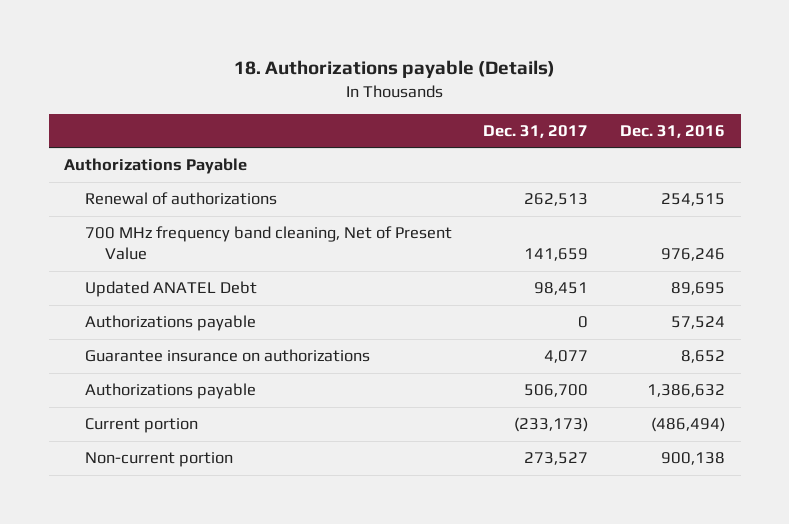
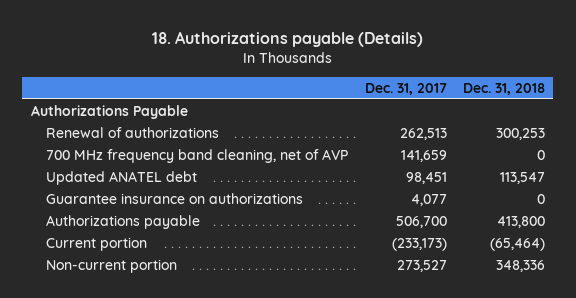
- | Dec. 31, 2017 | Dec. 31, 2016
+ | Dec. 31, 2017 | Dec. 31, 2018
- 700 MHz frequency band cleaning, Net of Present Value | 141,659 | 976,246
- Updated ANATEL Debt | 98,451 | 89,695
- Authorizations payable | 0 | 57,524
+ 700 MHz frequency band cleaning, net of AVP | 141,659 | 0
+ Updated ANATEL debt | 98,451 | 113,547

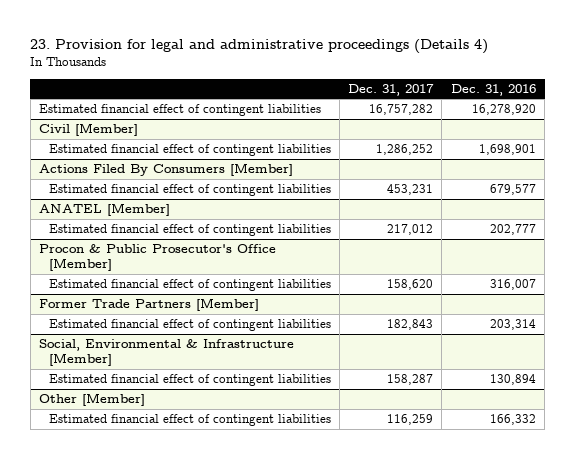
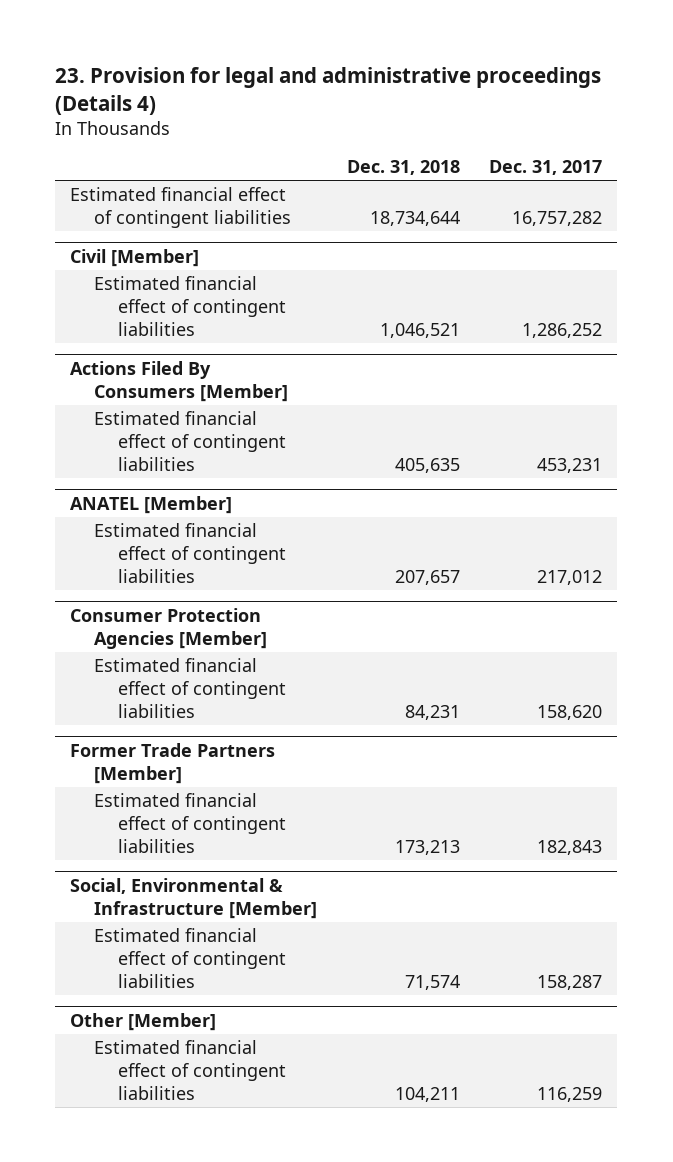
- | Dec. 31, 2017 | Dec. 31, 2016
+ | Dec. 31, 2018 | Dec. 31, 2017
- Procon & Public Prosecutor's Office [Member]
+ Consumer Protection Agencies [Member]

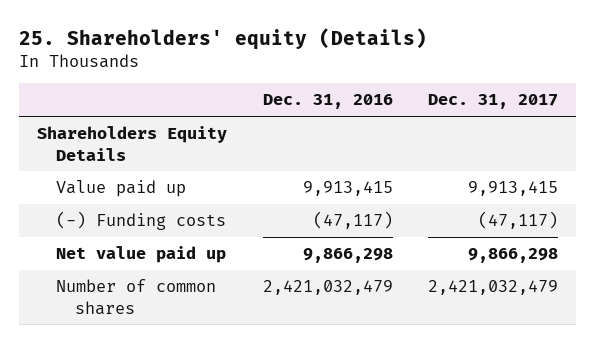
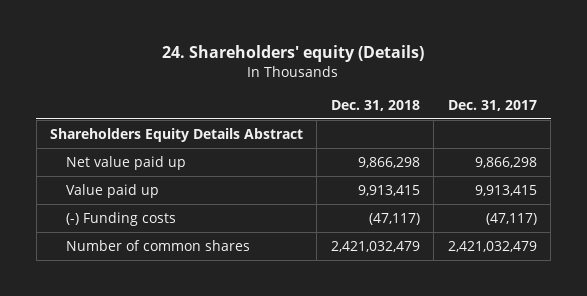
- 25. Shareholders' equity (Details)
+ 24. Shareholders' equity (Details)
- | Dec. 31, 2016 | Dec. 31, 2017
+ | Dec. 31, 2018 | Dec. 31, 2017
- Shareholders Equity Details
+ Shareholders Equity Details Abstract
moved up: Net value paid up | 9,866,298 | 9,866,298

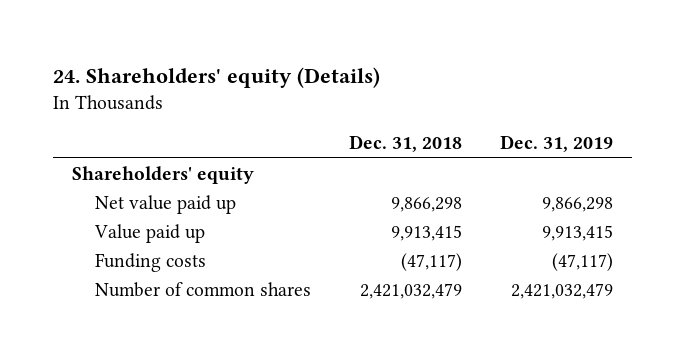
- | Dec. 31, 2018 | Dec. 31, 2017
+ | Dec. 31, 2018 | Dec. 31, 2019
- Shareholders Equity Details Abstract
+ Shareholders' equity
- (-) Funding costs | (47,117) | (47,117)
+ Funding costs | (47,117) | (47,117)

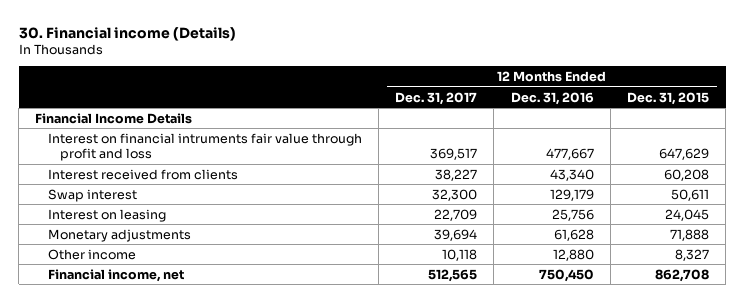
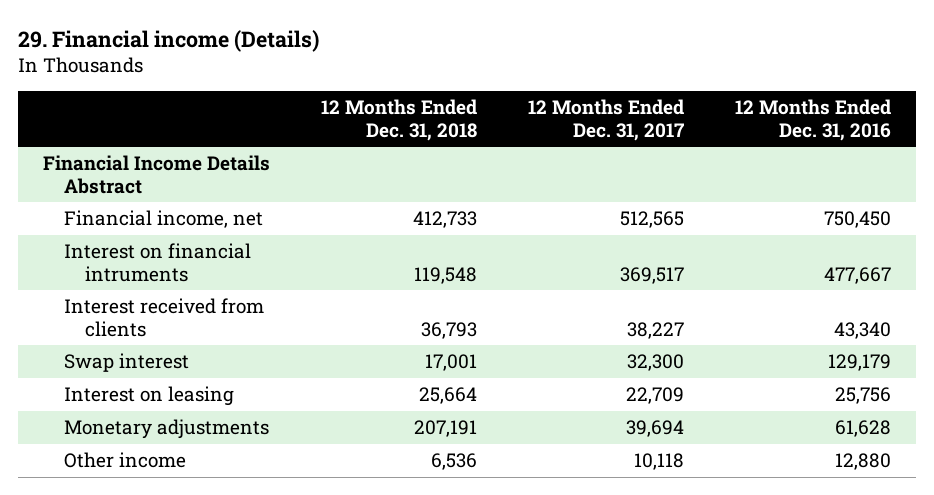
- 30. Financial income (Details)
+ 29. Financial income (Details)
- | 12 Months Ended Dec. 31, 2017 | 12 Months Ended Dec. 31, 2016 | 12 Months Ended Dec. 31, 2015
+ | 12 Months Ended Dec. 31, 2018 | 12 Months Ended Dec. 31, 2017 | 12 Months Ended Dec. 31, 2016
- Financial Income Details
- Interest on financial intruments fair value through profit and loss | 369,517 | 477,667 | 647,629
+ Financial Income Details Abstract
moved up: Financial income, net | 412,733 | 512,565 | 750,450
+ Interest on financial intruments | 119,548 | 369,517 | 477,667

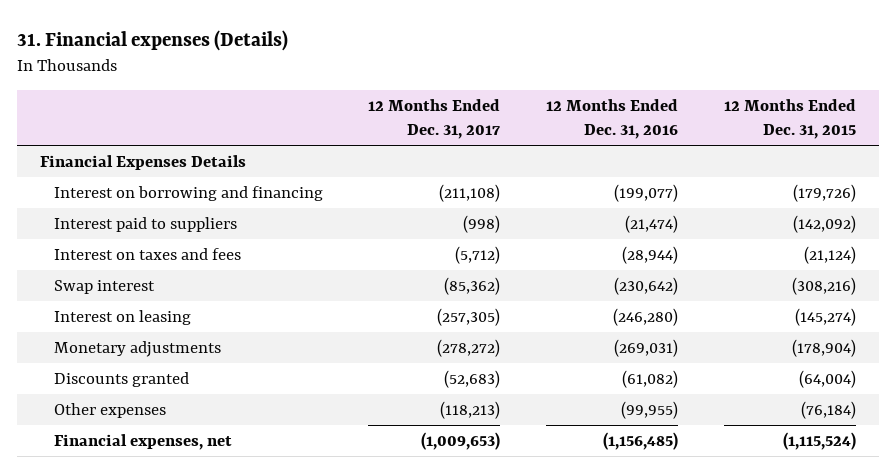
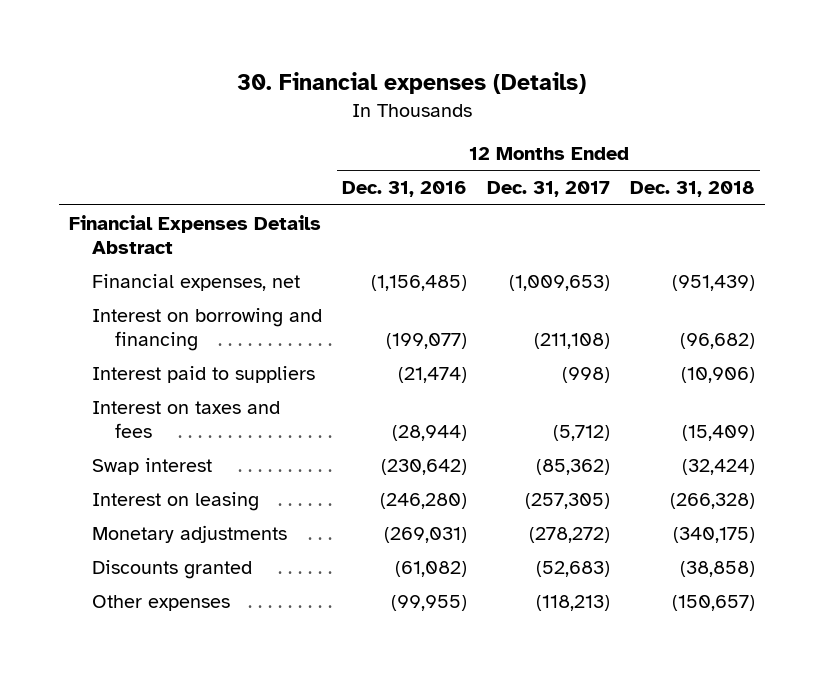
- 31. Financial expenses (Details)
+ 30. Financial expenses (Details)
- | 12 Months Ended Dec. 31, 2017 | 12 Months Ended Dec. 31, 2016 | 12 Months Ended Dec. 31, 2015
+ | 12 Months Ended Dec. 31, 2016 | 12 Months Ended Dec. 31, 2017 | 12 Months Ended Dec. 31, 2018
- Financial Expenses Details
+ Financial Expenses Details Abstract
moved up: Financial expenses, net | (1,156,485) | (1,009,653) | (951,439)

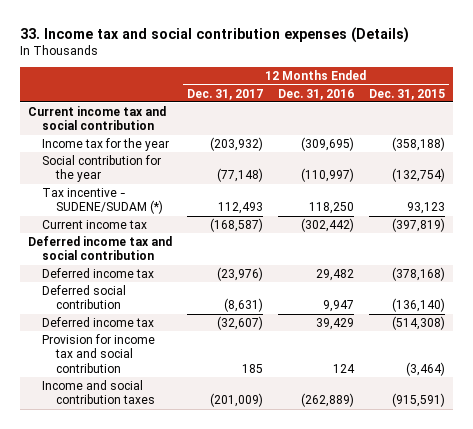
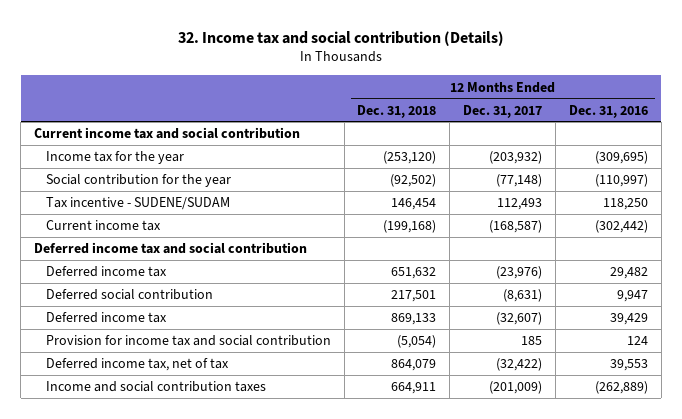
- 33. Income tax and social contribution expenses (Details)
+ 32. Income tax and social contribution (Details)
- | 12 Months Ended Dec. 31, 2017 | 12 Months Ended Dec. 31, 2016 | 12 Months Ended Dec. 31, 2015
+ | 12 Months Ended Dec. 31, 2018 | 12 Months Ended Dec. 31, 2017 | 12 Months Ended Dec. 31, 2016
- Tax incentive - SUDENE/SUDAM (*) | 112,493 | 118,250 | 93,123
+ Tax incentive - SUDENE/SUDAM | 146,454 | 112,493 | 118,250
+ Deferred income tax, net of tax | 864,079 | (32,422) | 39,553

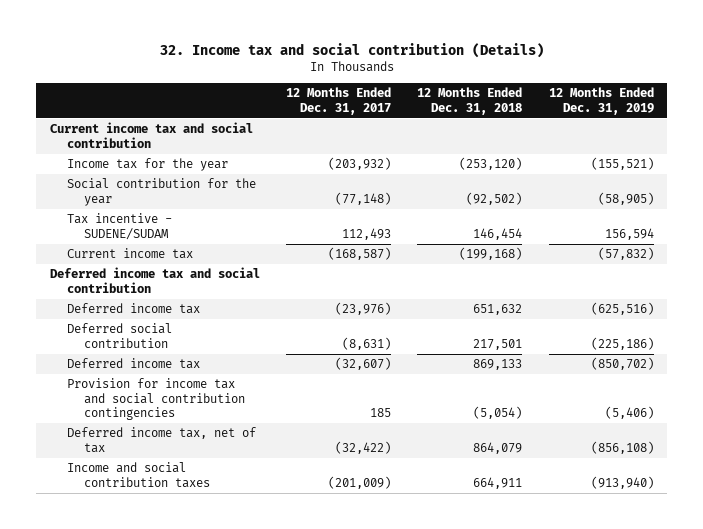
- | 12 Months Ended Dec. 31, 2018 | 12 Months Ended Dec. 31, 2017 | 12 Months Ended Dec. 31, 2016
+ | 12 Months Ended Dec. 31, 2017 | 12 Months Ended Dec. 31, 2018 | 12 Months Ended Dec. 31, 2019
- Provision for income tax and social contribution | (5,054) | 185 | 124
+ Provision for income tax and social contribution contingencies | 185 | (5,054) | (5,406)

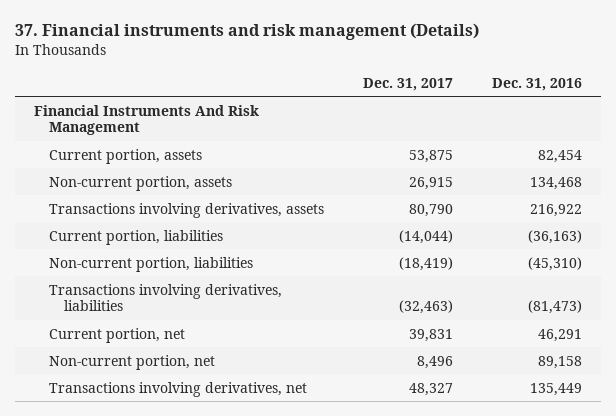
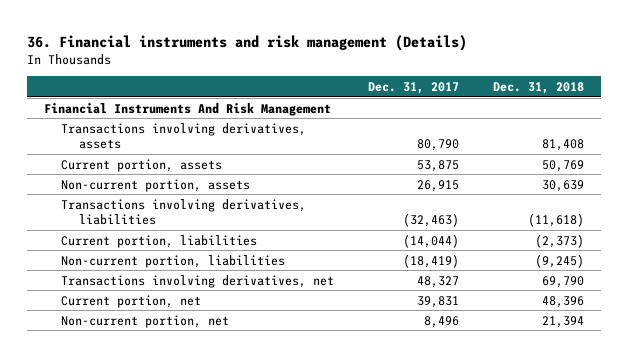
- 37. Financial instruments and risk management (Details)
+ 36. Financial instruments and risk management (Details)
- | Dec. 31, 2017 | Dec. 31, 2016
+ | Dec. 31, 2017 | Dec. 31, 2018
moved up: Transactions involving derivatives, assets | 80,790 | 81,408
moved up: Transactions involving derivatives, liabilities | (32,463) | (11,618)
moved up: Transactions involving derivatives, net | 48,327 | 69,790

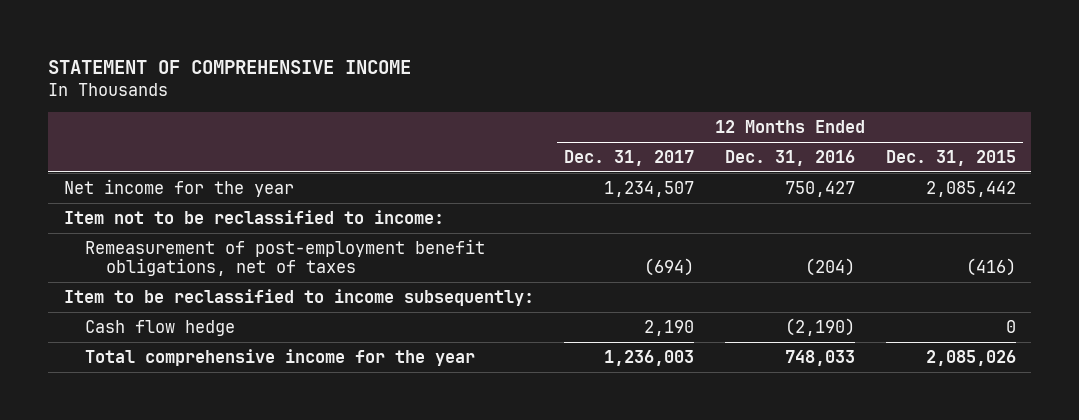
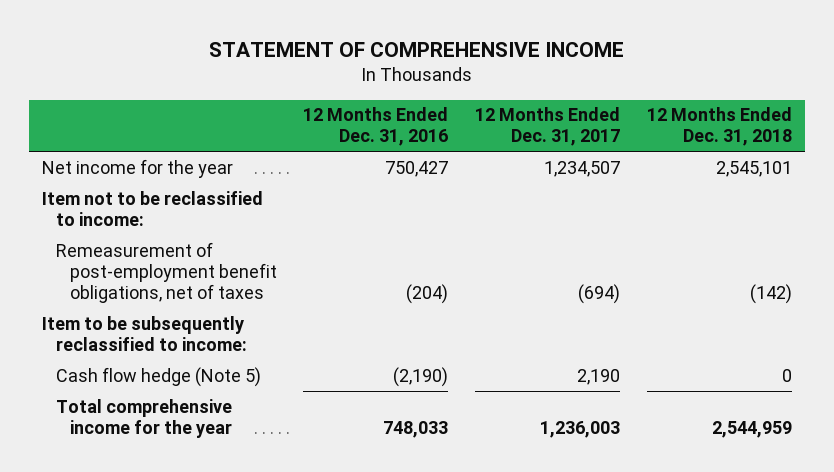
- | 12 Months Ended Dec. 31, 2017 | 12 Months Ended Dec. 31, 2016 | 12 Months Ended Dec. 31, 2015
+ | 12 Months Ended Dec. 31, 2016 | 12 Months Ended Dec. 31, 2017 | 12 Months Ended Dec. 31, 2018
- Item to be reclassified to income subsequently:
- Cash flow hedge | 2,190 | (2,190) | 0
+ Item to be subsequently reclassified to income:
+ Cash flow hedge (Note 5) | (2,190) | 2,190 | 0

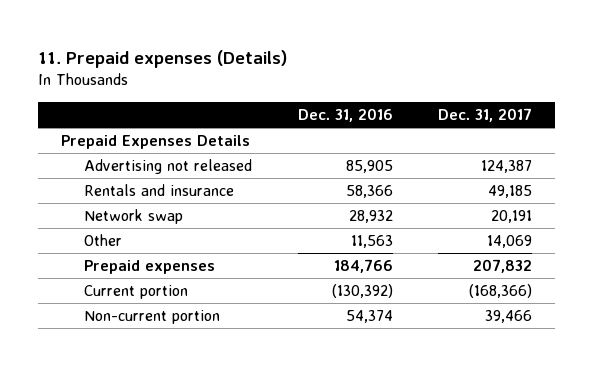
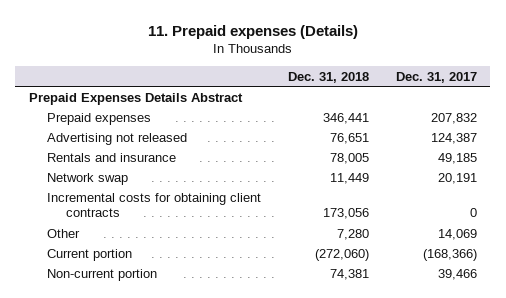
- | Dec. 31, 2016 | Dec. 31, 2017
+ | Dec. 31, 2018 | Dec. 31, 2017
- Prepaid Expenses Details
+ Prepaid Expenses Details Abstract
moved up: Prepaid expenses | 346,441 | 207,832
+ Incremental costs for obtaining client contracts | 173,056 | 0

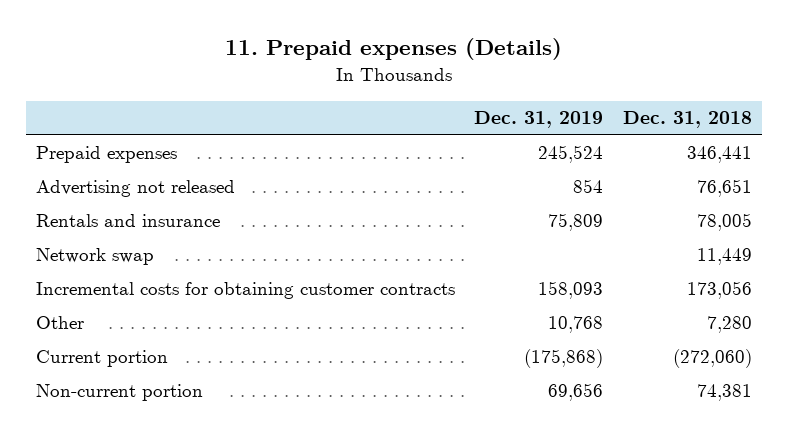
- | Dec. 31, 2018 | Dec. 31, 2017
+ | Dec. 31, 2019 | Dec. 31, 2018
- Prepaid Expenses Details Abstract
- Incremental costs for obtaining client contracts | 173,056 | 0
+ Incremental costs for obtaining customer contracts | 158,093 | 173,056

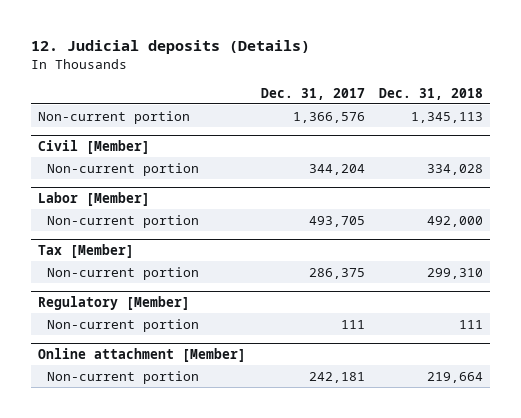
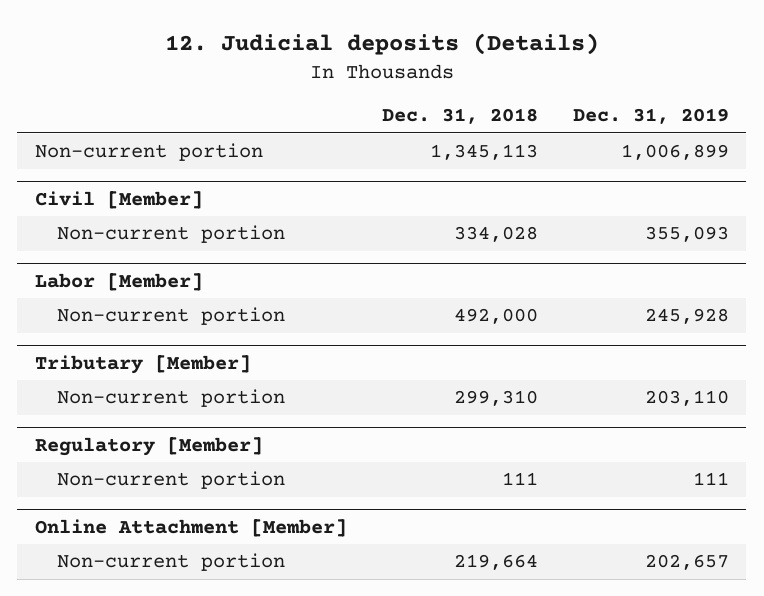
- | Dec. 31, 2017 | Dec. 31, 2018
+ | Dec. 31, 2018 | Dec. 31, 2019
- Tax [Member]
+ Tributary [Member]
- Online attachment [Member]
+ Online Attachment [Member]

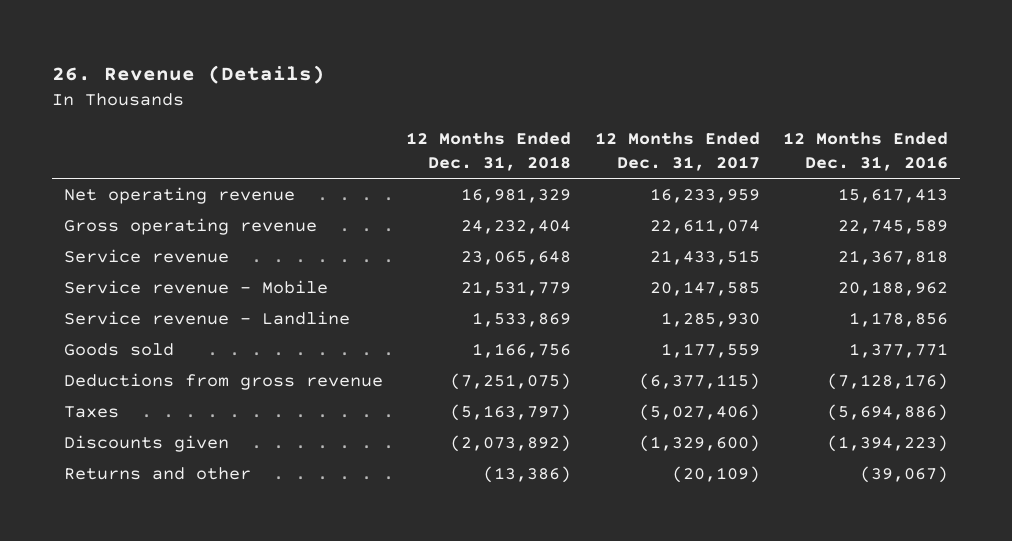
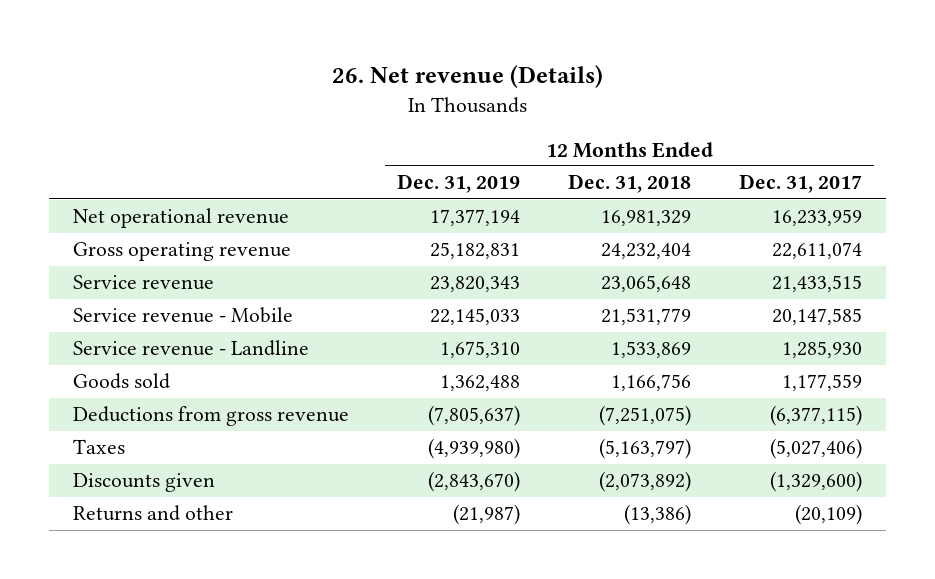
- 26. Revenue (Details)
+ 26. Net revenue (Details)
- | 12 Months Ended Dec. 31, 2018 | 12 Months Ended Dec. 31, 2017 | 12 Months Ended Dec. 31, 2016
+ | 12 Months Ended Dec. 31, 2019 | 12 Months Ended Dec. 31, 2018 | 12 Months Ended Dec. 31, 2017
- Net operating revenue | 16,981,329 | 16,233,959 | 15,617,413
+ Net operational revenue | 17,377,194 | 16,981,329 | 16,233,959

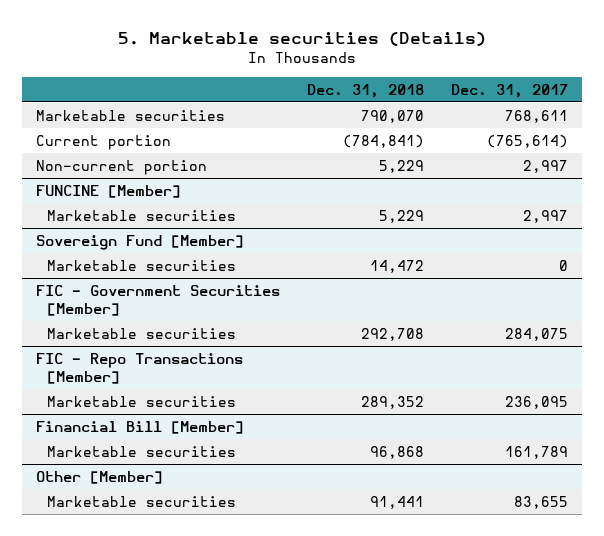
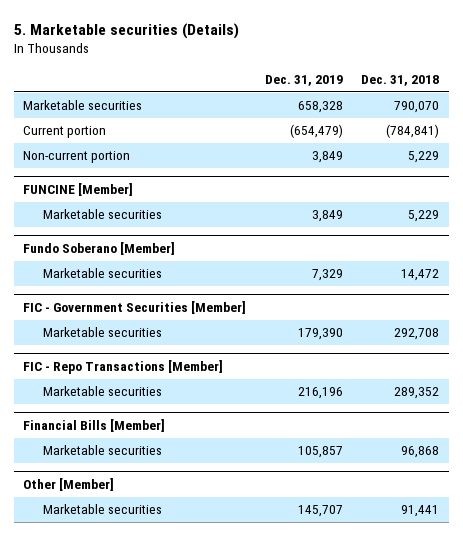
- | Dec. 31, 2018 | Dec. 31, 2017
+ | Dec. 31, 2019 | Dec. 31, 2018
- Sovereign Fund [Member]
+ Fundo Soberano [Member]
- Financial Bill [Member]
+ Financial Bills [Member]

